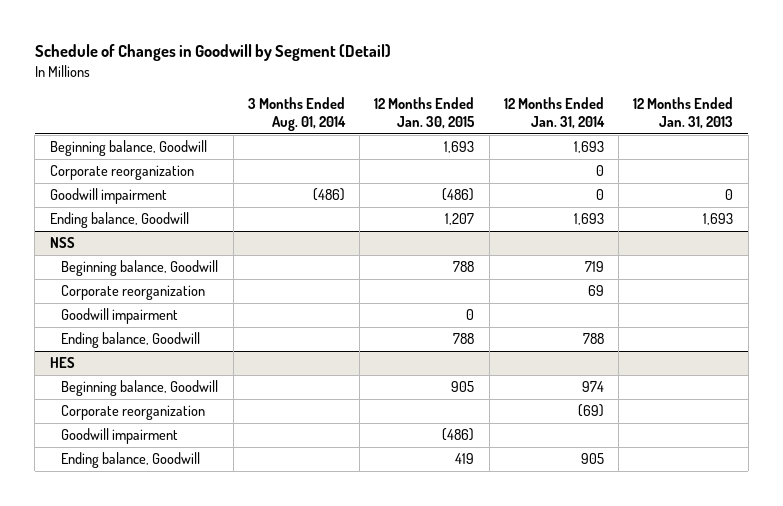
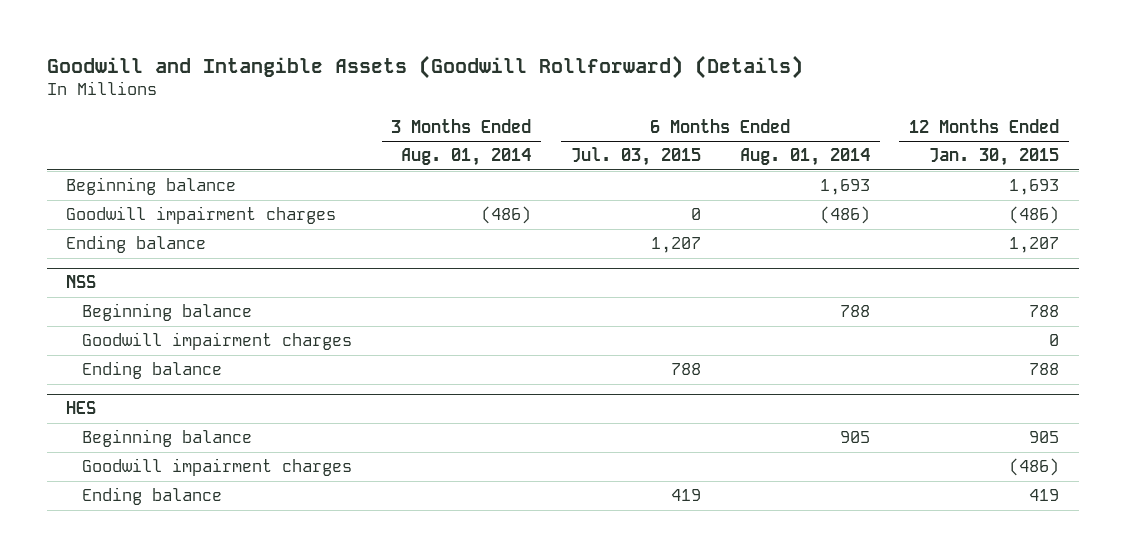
- Schedule of Changes in Goodwill by Segment (Detail)
+ Goodwill and Intangible Assets (Goodwill Rollforward) (Details)
- | 3 Months Ended Aug. 01, 2014 | 12 Months Ended Jan. 30, 2015 | 12 Months Ended Jan. 31, 2014 | 12 Months Ended Jan. 31, 2013
+ | 3 Months Ended Aug. 01, 2014 | 6 Months Ended Jul. 03, 2015 | 6 Months Ended Aug. 01, 2014 | 12 Months Ended Jan. 30, 2015
- Beginning balance, Goodwill | | 1,693 | 1,693 |
- Corporate reorganization | | | 0 |
- Goodwill impairment | (486) | (486) | 0 | 0
- Ending balance, Goodwill | | 1,207 | 1,693 | 1,693
+ Beginning balance | | | 1,693 | 1,693
+ Goodwill impairment charges | (486) | 0 | (486) | (486)
+ Ending balance | | 1,207 | | 1,207
@ NSS
- Beginning balance, Goodwill | | 788 | 719 |
- Corporate reorganization | | | 69 |
- Goodwill impairment | | 0 | |
- Ending balance, Goodwill | | 788 | 788 |
+ Beginning balance | | | 788 | 788
+ Goodwill impairment charges | | | | 0
+ Ending balance | | 788 | | 788
@ HES
- Beginning balance, Goodwill | | 905 | 974 |
- Corporate reorganization | | | (69) |
- Goodwill impairment | | (486) | |
- Ending balance, Goodwill | | 419 | 905 |
+ Beginning balance | | | 905 | 905
+ Goodwill impairment charges | | | | (486)
+ Ending balance | | 419 | | 419

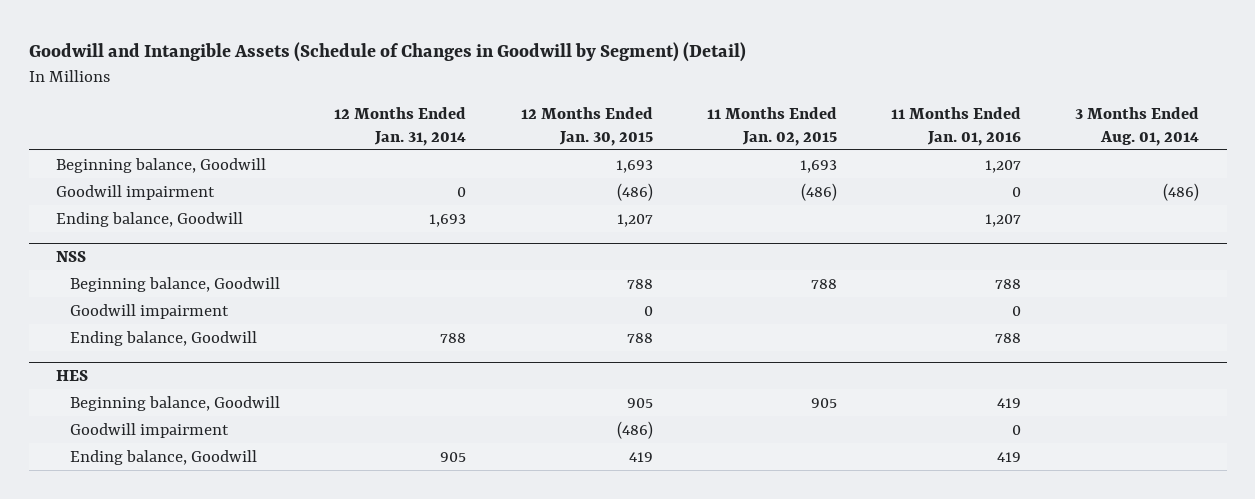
- Goodwill and Intangible Assets (Goodwill Rollforward) (Details)
+ Goodwill and Intangible Assets (Schedule of Changes in Goodwill by Segment) (Detail)
- | 3 Months Ended Aug. 01, 2014 | 6 Months Ended Jul. 03, 2015 | 6 Months Ended Aug. 01, 2014 | 12 Months Ended Jan. 30, 2015
+ | 12 Months Ended Jan. 31, 2014 | 12 Months Ended Jan. 30, 2015 | 11 Months Ended Jan. 02, 2015 | 11 Months Ended Jan. 01, 2016 | 3 Months Ended Aug. 01, 2014
- Beginning balance | | | 1,693 | 1,693
- Goodwill impairment charges | (486) | 0 | (486) | (486)
- Ending balance | | 1,207 | | 1,207
+ Beginning balance, Goodwill | | 1,693 | 1,693 | 1,207 |
+ Goodwill impairment | 0 | (486) | (486) | 0 | (486)
+ Ending balance, Goodwill | 1,693 | 1,207 | | 1,207 |
@ NSS
- Beginning balance | | | 788 | 788
- Goodwill impairment charges | | | | 0
- Ending balance | | 788 | | 788
+ Beginning balance, Goodwill | | 788 | 788 | 788 |
+ Goodwill impairment | | 0 | | 0 |
+ Ending balance, Goodwill | 788 | 788 | | 788 |
@ HES
- Beginning balance | | | 905 | 905
- Goodwill impairment charges | | | | (486)
- Ending balance | | 419 | | 419
+ Beginning balance, Goodwill | | 905 | 905 | 419 |
+ Goodwill impairment | | (486) | | 0 |
+ Ending balance, Goodwill | 905 | 419 | | 419 |

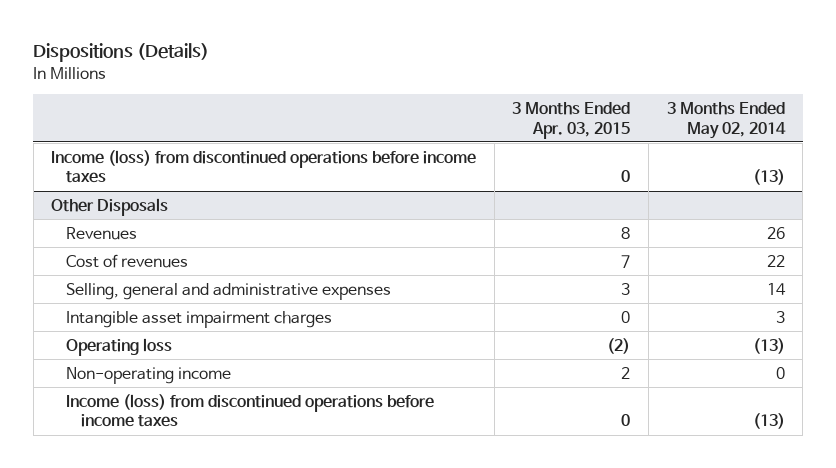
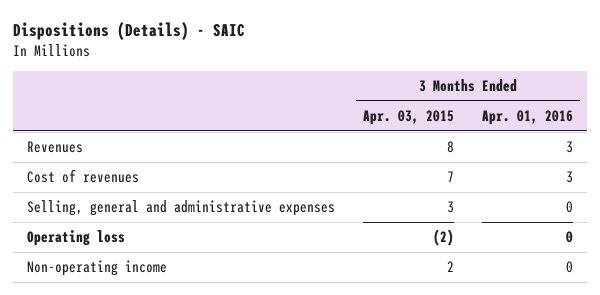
- Dispositions (Details)
+ Dispositions (Details) - SAIC
- | 3 Months Ended Apr. 03, 2015 | 3 Months Ended May 02, 2014
+ | 3 Months Ended Apr. 03, 2015 | 3 Months Ended Apr. 01, 2016
- Income (loss) from discontinued operations before income taxes | 0 | (13)
- Other Disposals
- Intangible asset impairment charges | 0 | 3
- Income (loss) from discontinued operations before income taxes | 0 | (13)

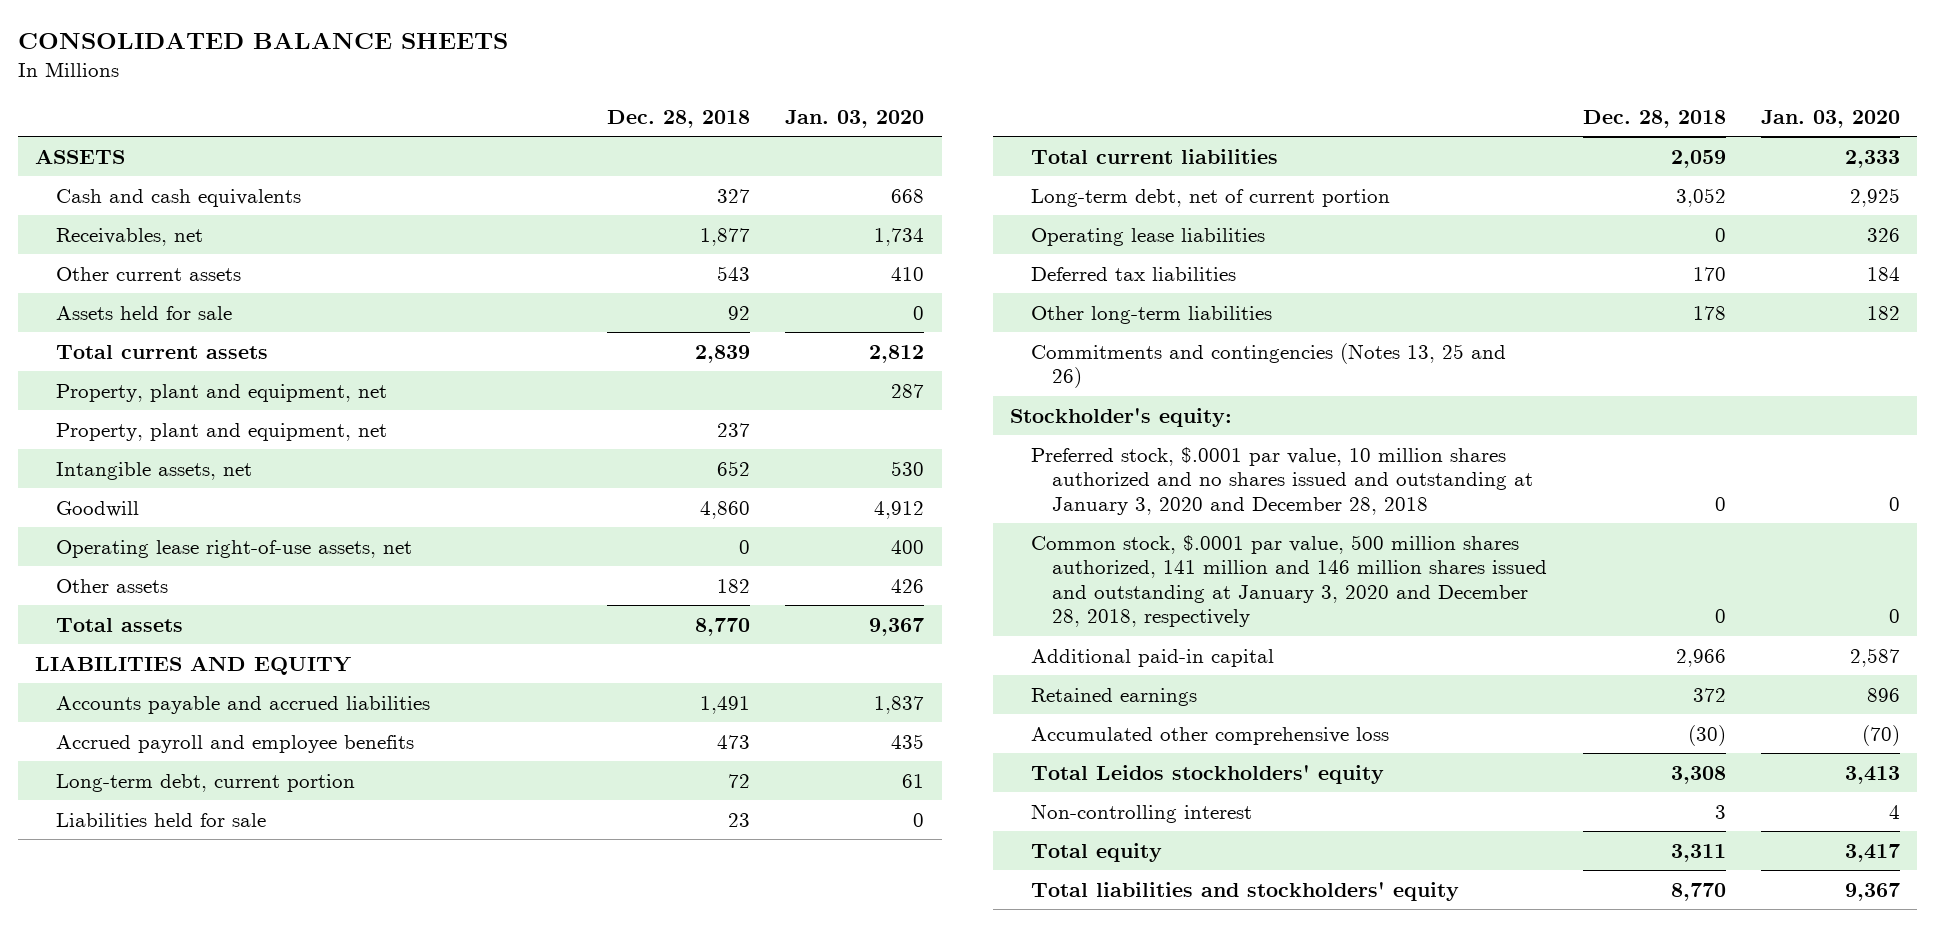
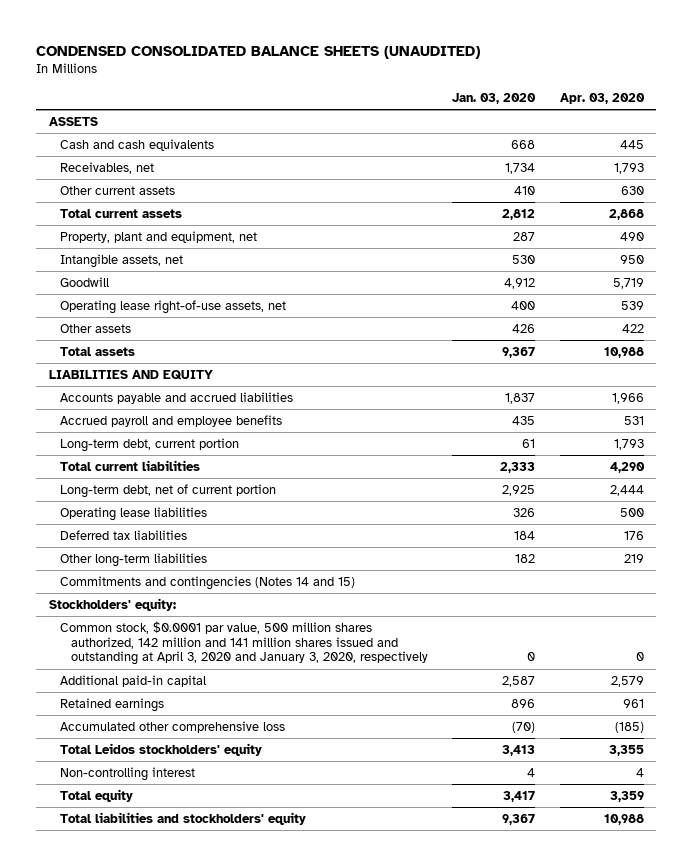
- CONSOLIDATED BALANCE SHEETS
+ CONDENSED CONSOLIDATED BALANCE SHEETS (UNAUDITED)
- | Dec. 28, 2018 | Jan. 03, 2020
+ | Jan. 03, 2020 | Apr. 03, 2020
- Assets held for sale | 92 | 0
- Property, plant and equipment, net | 237 |
- Liabilities held for sale | 23 | 0
- Commitments and contingencies (Notes 13, 25 and 26)
- Stockholder's equity:
- Preferred stock, $.0001 par value, 10 million shares authorized and no shares issued and outstanding at January 3, 2020 and December 28, 2018 | 0 | 0
- Common stock, $.0001 par value, 500 million shares authorized, 141 million and 146 million shares issued and outstanding at January 3, 2020 and December 28, 2018, respectively | 0 | 0
+ Commitments and contingencies (Notes 14 and 15)
+ Stockholders' equity:
+ Common stock, $0.0001 par value, 500 million shares authorized, 142 million and 141 million shares issued and outstanding at April 3, 2020 and January 3, 2020, respectively | 0 | 0

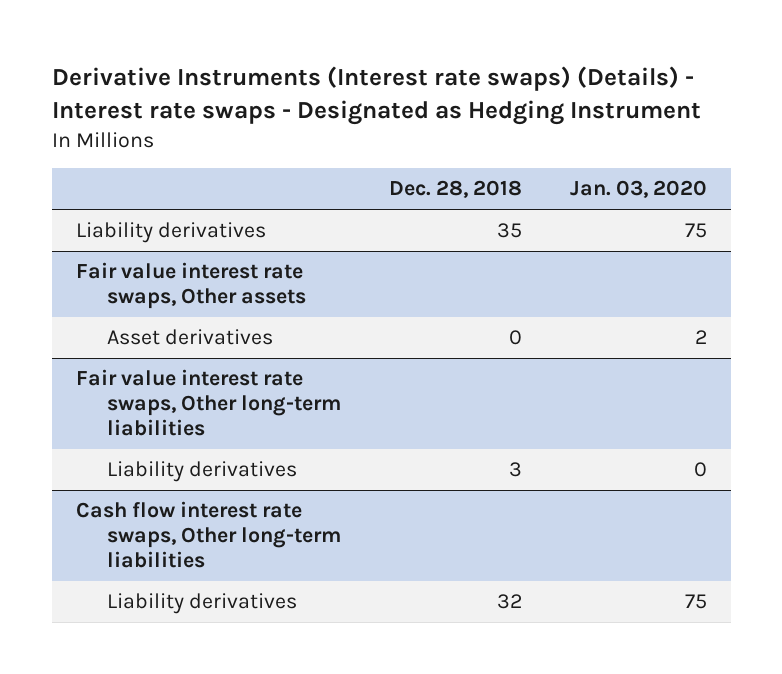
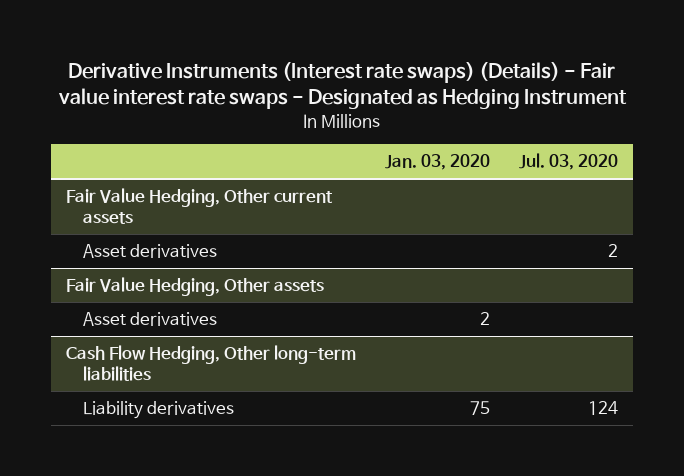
- Derivative Instruments (Interest rate swaps) (Details) - Interest rate swaps - Designated as Hedging Instrument
+ Derivative Instruments (Interest rate swaps) (Details) - Fair value interest rate swaps - Designated as Hedging Instrument
- | Dec. 28, 2018 | Jan. 03, 2020
+ | Jan. 03, 2020 | Jul. 03, 2020
- Liability derivatives | 35 | 75
- Fair value interest rate swaps, Other assets
+ Fair Value Hedging, Other current assets
+ Asset derivatives | | 2
+ Fair Value Hedging, Other assets
- Fair value interest rate swaps, Other long-term liabilities
- Liability derivatives | 3 | 0
- Cash flow interest rate swaps, Other long-term liabilities
+ Cash Flow Hedging, Other long-term liabilities

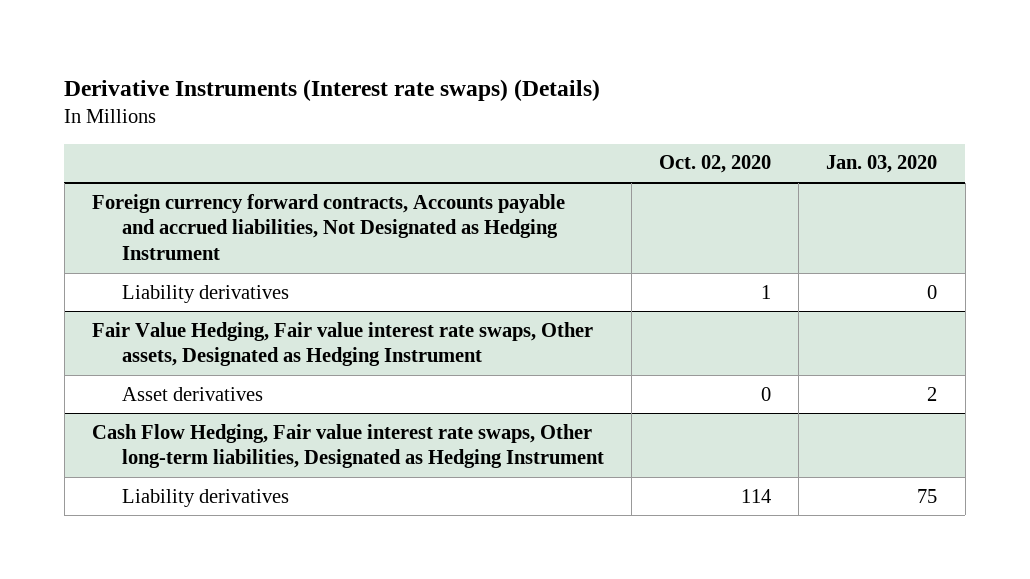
- Derivative Instruments (Interest rate swaps) (Details) - Fair value interest rate swaps - Designated as Hedging Instrument
+ Derivative Instruments (Interest rate swaps) (Details)
- | Jan. 03, 2020 | Jul. 03, 2020
+ | Oct. 02, 2020 | Jan. 03, 2020
- Fair Value Hedging, Other current assets
- Asset derivatives | | 2
- Fair Value Hedging, Other assets
+ Foreign currency forward contracts, Accounts payable and accrued liabilities, Not Designated as Hedging Instrument
+ Liability derivatives | 1 | 0
+ Fair Value Hedging, Fair value interest rate swaps, Other assets, Designated as Hedging Instrument
- Cash Flow Hedging, Other long-term liabilities
+ Cash Flow Hedging, Fair value interest rate swaps, Other long-term liabilities, Designated as Hedging Instrument

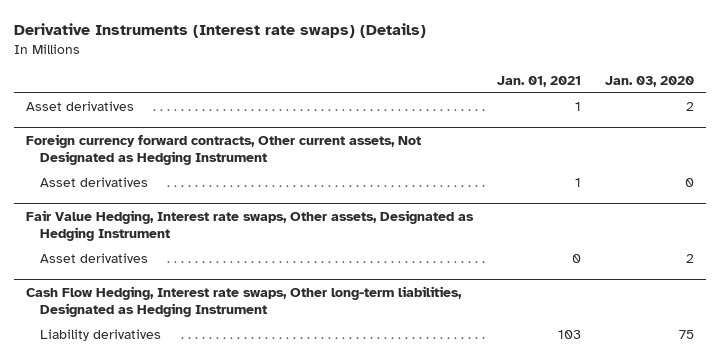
- | Oct. 02, 2020 | Jan. 03, 2020
+ | Jan. 01, 2021 | Jan. 03, 2020
- Foreign currency forward contracts, Accounts payable and accrued liabilities, Not Designated as Hedging Instrument
- Liability derivatives | 1 | 0
- Fair Value Hedging, Fair value interest rate swaps, Other assets, Designated as Hedging Instrument
- Cash Flow Hedging, Fair value interest rate swaps, Other long-term liabilities, Designated as Hedging Instrument
+ Foreign currency forward contracts, Other current assets, Not Designated as Hedging Instrument
+ Asset derivatives | 1 | 0
+ Fair Value Hedging, Interest rate swaps, Other assets, Designated as Hedging Instrument
+ Asset derivatives | 0 | 2
+ Cash Flow Hedging, Interest rate swaps, Other long-term liabilities, Designated as Hedging Instrument

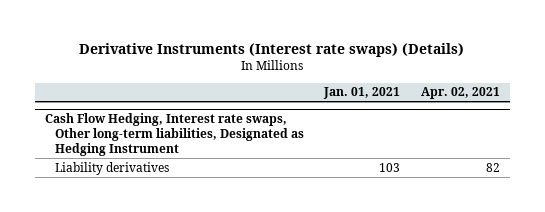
- | Jan. 01, 2021 | Jan. 03, 2020
+ | Jan. 01, 2021 | Apr. 02, 2021
- Asset derivatives | 1 | 2
- Foreign currency forward contracts, Other current assets, Not Designated as Hedging Instrument
- Asset derivatives | 1 | 0
- Fair Value Hedging, Interest rate swaps, Other assets, Designated as Hedging Instrument
- Asset derivatives | 0 | 2

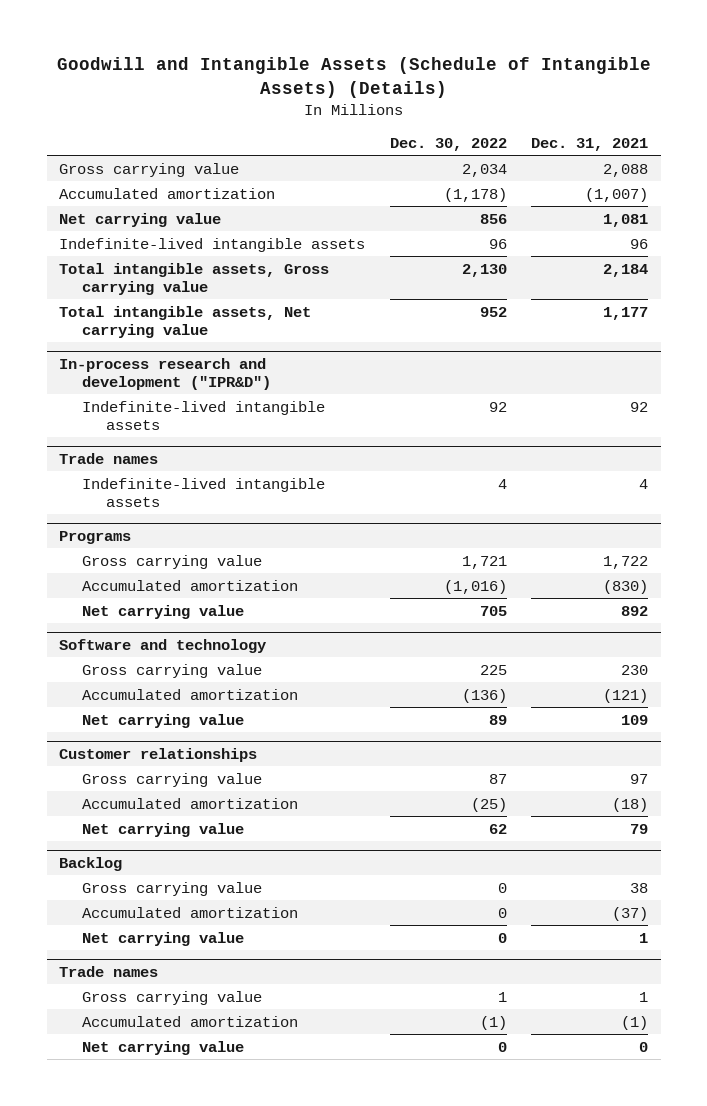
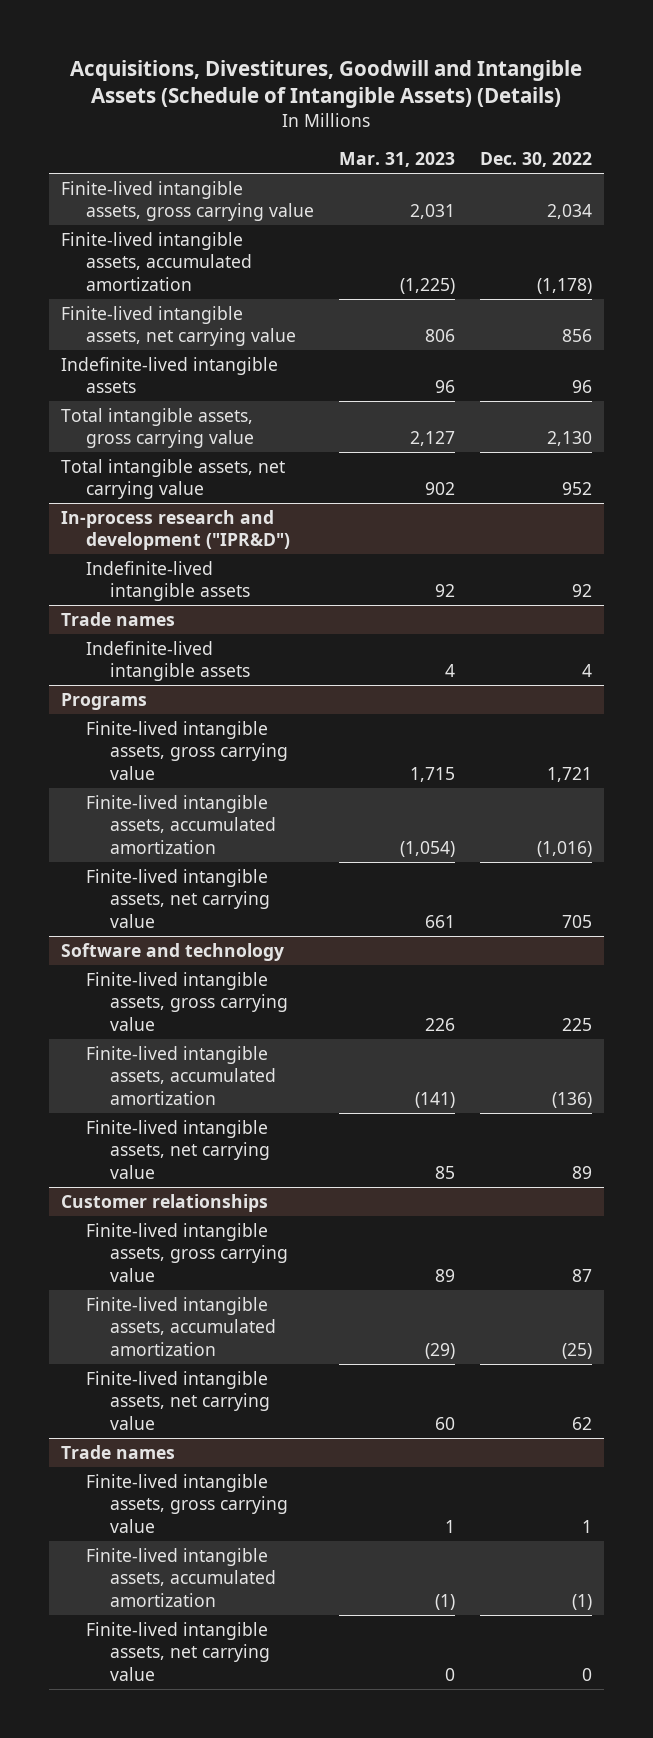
- Goodwill and Intangible Assets (Schedule of Intangible Assets) (Details)
+ Acquisitions, Divestitures, Goodwill and Intangible Assets (Schedule of Intangible Assets) (Details)
- | Dec. 30, 2022 | Dec. 31, 2021
+ | Mar. 31, 2023 | Dec. 30, 2022
- Gross carrying value | 2,034 | 2,088
- Accumulated amortization | (1,178) | (1,007)
- Net carrying value | 856 | 1,081
+ Finite-lived intangible assets, gross carrying value | 2,031 | 2,034
+ Finite-lived intangible assets, accumulated amortization | (1,225) | (1,178)
+ Finite-lived intangible assets, net carrying value | 806 | 856
- Total intangible assets, Gross carrying value | 2,130 | 2,184
- Total intangible assets, Net carrying value | 952 | 1,177
+ Total intangible assets, gross carrying value | 2,127 | 2,130
+ Total intangible assets, net carrying value | 902 | 952
@ Programs
- Gross carrying value | 1,721 | 1,722
- Accumulated amortization | (1,016) | (830)
- Net carrying value | 705 | 892
+ Finite-lived intangible assets, gross carrying value | 1,715 | 1,721
+ Finite-lived intangible assets, accumulated amortization | (1,054) | (1,016)
+ Finite-lived intangible assets, net carrying value | 661 | 705
@ Software and technology
- Gross carrying value | 225 | 230
- Accumulated amortization | (136) | (121)
- Net carrying value | 89 | 109
+ Finite-lived intangible assets, gross carrying value | 226 | 225
+ Finite-lived intangible assets, accumulated amortization | (141) | (136)
+ Finite-lived intangible assets, net carrying value | 85 | 89
@ Customer relationships
- Gross carrying value | 87 | 97
- Accumulated amortization | (25) | (18)
- Net carrying value | 62 | 79
- Backlog
- Gross carrying value | 0 | 38
- Accumulated amortization | 0 | (37)
- Net carrying value | 0 | 1
@ Customer relationships
+ Finite-lived intangible assets, gross carrying value | 89 | 87
+ Finite-lived intangible assets, accumulated amortization | (29) | (25)
+ Finite-lived intangible assets, net carrying value | 60 | 62
@ Trade names
- Gross carrying value | 1 | 1
- Accumulated amortization | (1) | (1)
- Net carrying value | 0 | 0
+ Finite-lived intangible assets, gross carrying value | 1 | 1
+ Finite-lived intangible assets, accumulated amortization | (1) | (1)
+ Finite-lived intangible assets, net carrying value | 0 | 0

